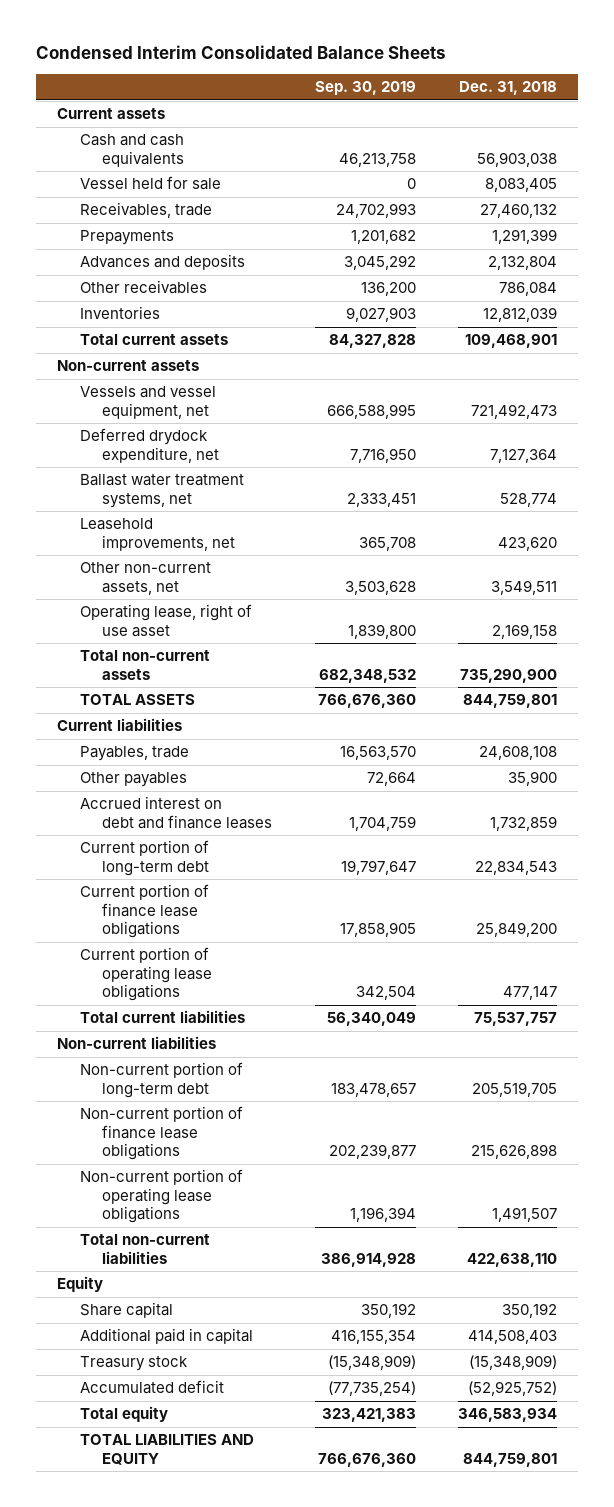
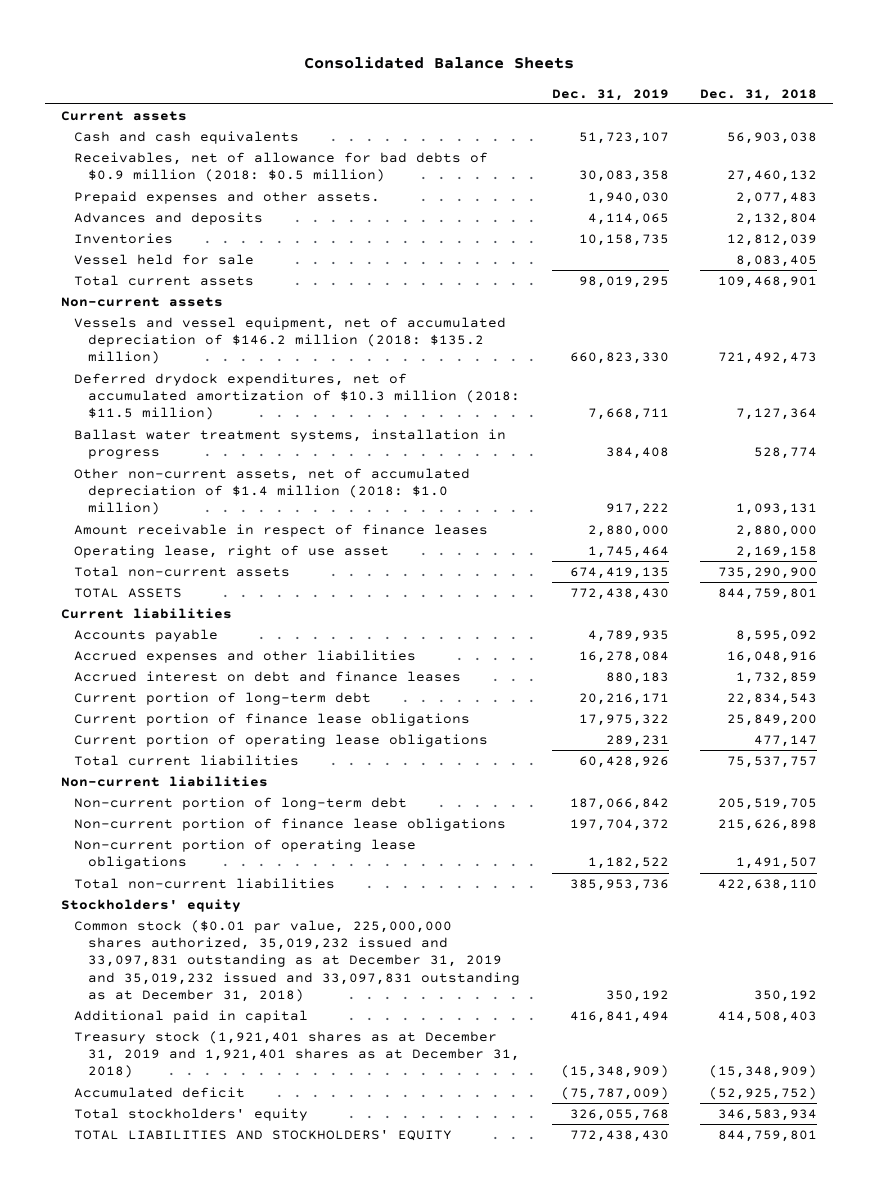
- Condensed Interim Consolidated Balance Sheets
+ Consolidated Balance Sheets
- | Sep. 30, 2019 | Dec. 31, 2018
+ | Dec. 31, 2019 | Dec. 31, 2018
- Receivables, trade | 24,702,993 | 27,460,132
- Prepayments | 1,201,682 | 1,291,399
+ Receivables, net of allowance for bad debts of $0.9 million (2018: $0.5 million) | 30,083,358 | 27,460,132
+ Prepaid expenses and other assets. | 1,940,030 | 2,077,483
- Other receivables | 136,200 | 786,084
moved down: Vessel held for sale | | 8,083,405
- Vessels and vessel equipment, net | 666,588,995 | 721,492,473
- Deferred drydock expenditure, net | 7,716,950 | 7,127,364
- Ballast water treatment systems, net | 2,333,451 | 528,774
- Leasehold improvements, net | 365,708 | 423,620
- Other non-current assets, net | 3,503,628 | 3,549,511
+ Vessels and vessel equipment, net of accumulated depreciation of $146.2 million (2018: $135.2 million) | 660,823,330 | 721,492,473
+ Deferred drydock expenditures, net of accumulated amortization of $10.3 million (2018: $11.5 million) | 7,668,711 | 7,127,364
+ Ballast water treatment systems, installation in progress | 384,408 | 528,774
+ Other non-current assets, net of accumulated depreciation of $1.4 million (2018: $1.0 million) | 917,222 | 1,093,131
+ Amount receivable in respect of finance leases | 2,880,000 | 2,880,000
- Payables, trade | 16,563,570 | 24,608,108
- Other payables | 72,664 | 35,900
+ Accounts payable | 4,789,935 | 8,595,092
+ Accrued expenses and other liabilities | 16,278,084 | 16,048,916
- Equity
- Share capital | 350,192 | 350,192
+ Stockholders' equity
+ Common stock ($0.01 par value, 225,000,000 shares authorized, 35,019,232 issued and 33,097,831 outstanding as at December 31, 2019 and 35,019,232 issued and 33,097,831 outstanding as at December 31, 2018) | 350,192 | 350,192
- Treasury stock | (15,348,909) | (15,348,909)
+ Treasury stock (1,921,401 shares as at December 31, 2019 and 1,921,401 shares as at December 31, 2018) | (15,348,909) | (15,348,909)
- Total equity | 323,421,383 | 346,583,934
- TOTAL LIABILITIES AND EQUITY | 766,676,360 | 844,759,801
+ Total stockholders' equity | 326,055,768 | 346,583,934
+ TOTAL LIABILITIES AND STOCKHOLDERS' EQUITY | 772,438,430 | 844,759,801

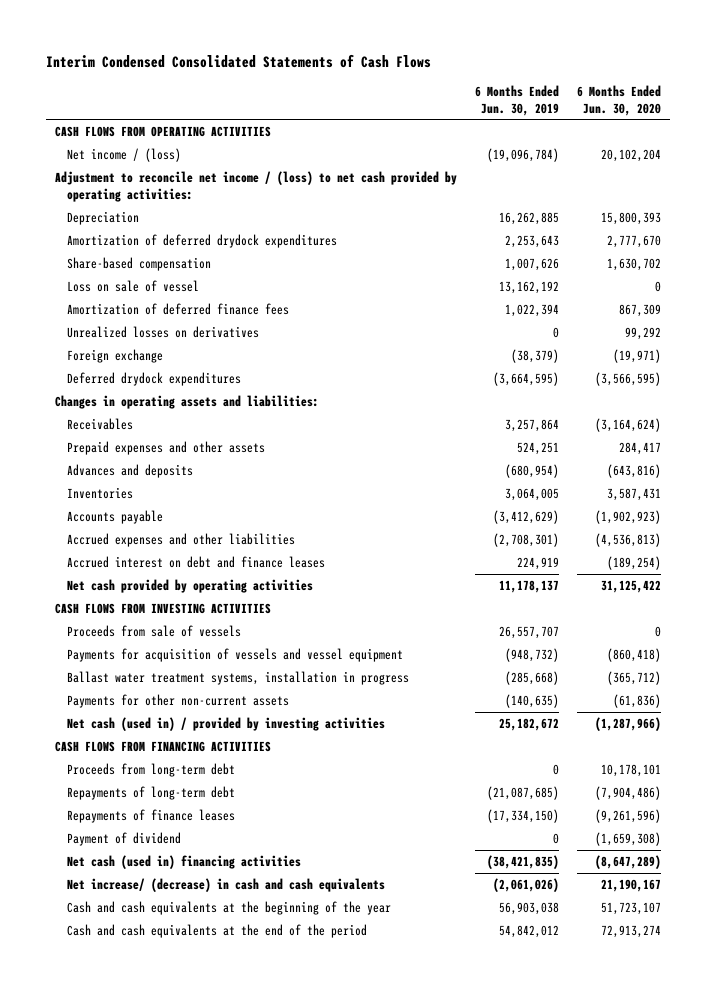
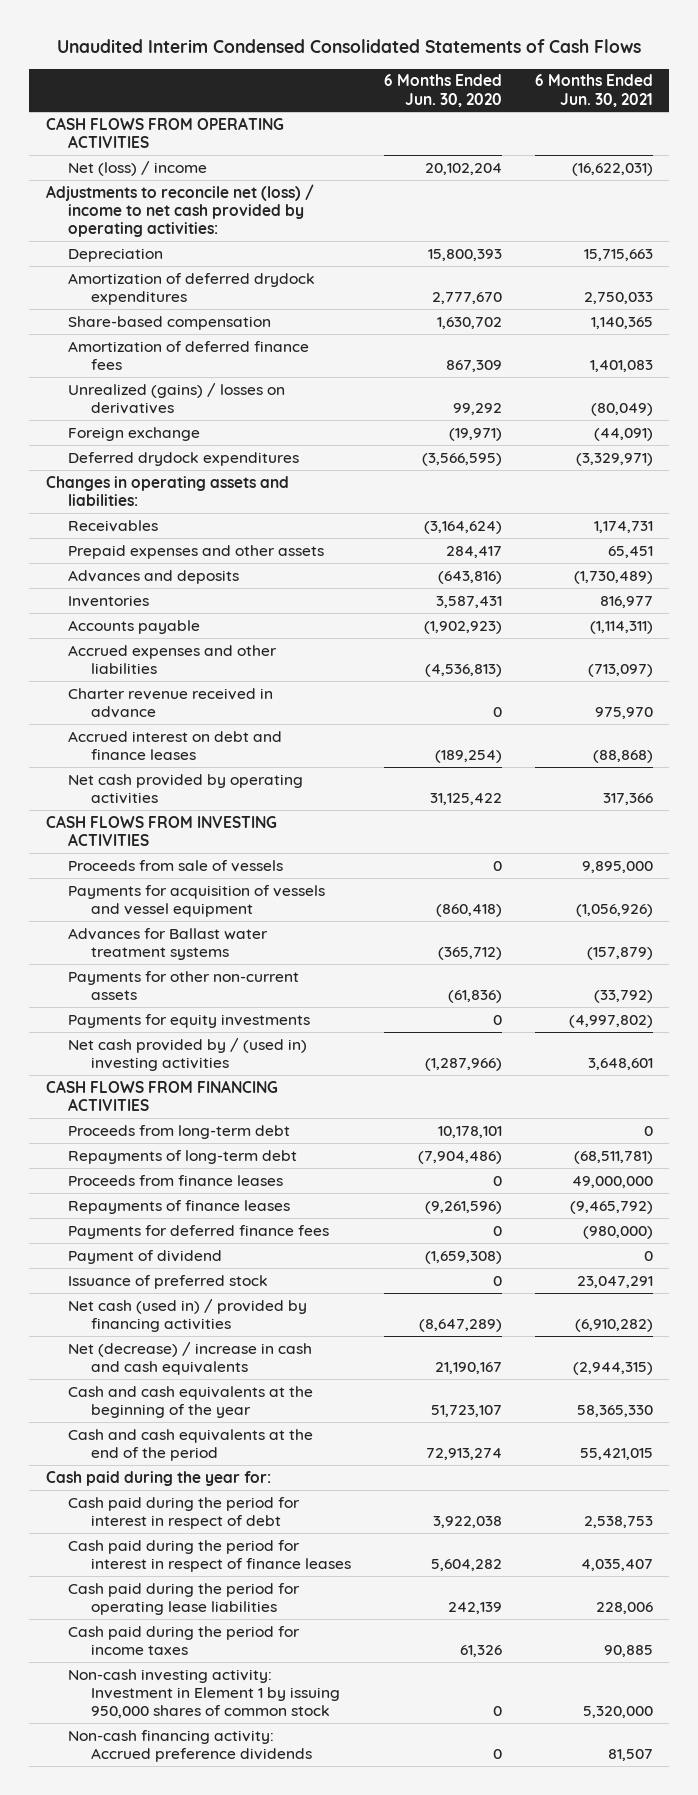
- Interim Condensed Consolidated Statements of Cash Flows
+ Unaudited Interim Condensed Consolidated Statements of Cash Flows
- | 6 Months Ended Jun. 30, 2019 | 6 Months Ended Jun. 30, 2020
+ | 6 Months Ended Jun. 30, 2020 | 6 Months Ended Jun. 30, 2021
- Net income / (loss) | (19,096,784) | 20,102,204
- Adjustment to reconcile net income / (loss) to net cash provided by operating activities:
+ Net (loss) / income | 20,102,204 | (16,622,031)
+ Adjustments to reconcile net (loss) / income to net cash provided by operating activities:
- Loss on sale of vessel | 13,162,192 | 0
- Unrealized losses on derivatives | 0 | 99,292
+ Unrealized (gains) / losses on derivatives | 99,292 | (80,049)
+ Charter revenue received in advance | 0 | 975,970
- Ballast water treatment systems, installation in progress | (285,668) | (365,712)
+ Advances for Ballast water treatment systems | (365,712) | (157,879)
- Net cash (used in) / provided by investing activities | 25,182,672 | (1,287,966)
+ Payments for equity investments | 0 | (4,997,802)
+ Net cash provided by / (used in) investing activities | (1,287,966) | 3,648,601
+ Proceeds from finance leases | 0 | 49,000,000
+ Payments for deferred finance fees | 0 | (980,000)
- Net cash (used in) financing activities | (38,421,835) | (8,647,289)
- Net increase/ (decrease) in cash and cash equivalents | (2,061,026) | 21,190,167
+ Issuance of preferred stock | 0 | 23,047,291
+ Net cash (used in) / provided by financing activities | (8,647,289) | (6,910,282)
+ Net (decrease) / increase in cash and cash equivalents | 21,190,167 | (2,944,315)
+ Cash paid during the year for:
+ Cash paid during the period for interest in respect of debt | 3,922,038 | 2,538,753
+ Cash paid during the period for interest in respect of finance leases | 5,604,282 | 4,035,407
+ Cash paid during the period for operating lease liabilities | 242,139 | 228,006
+ Cash paid during the period for income taxes | 61,326 | 90,885
+ Non-cash investing activity: Investment in Element 1 by issuing 950,000 shares of common stock | 0 | 5,320,000
+ Non-cash financing activity: Accrued preference dividends | 0 | 81,507

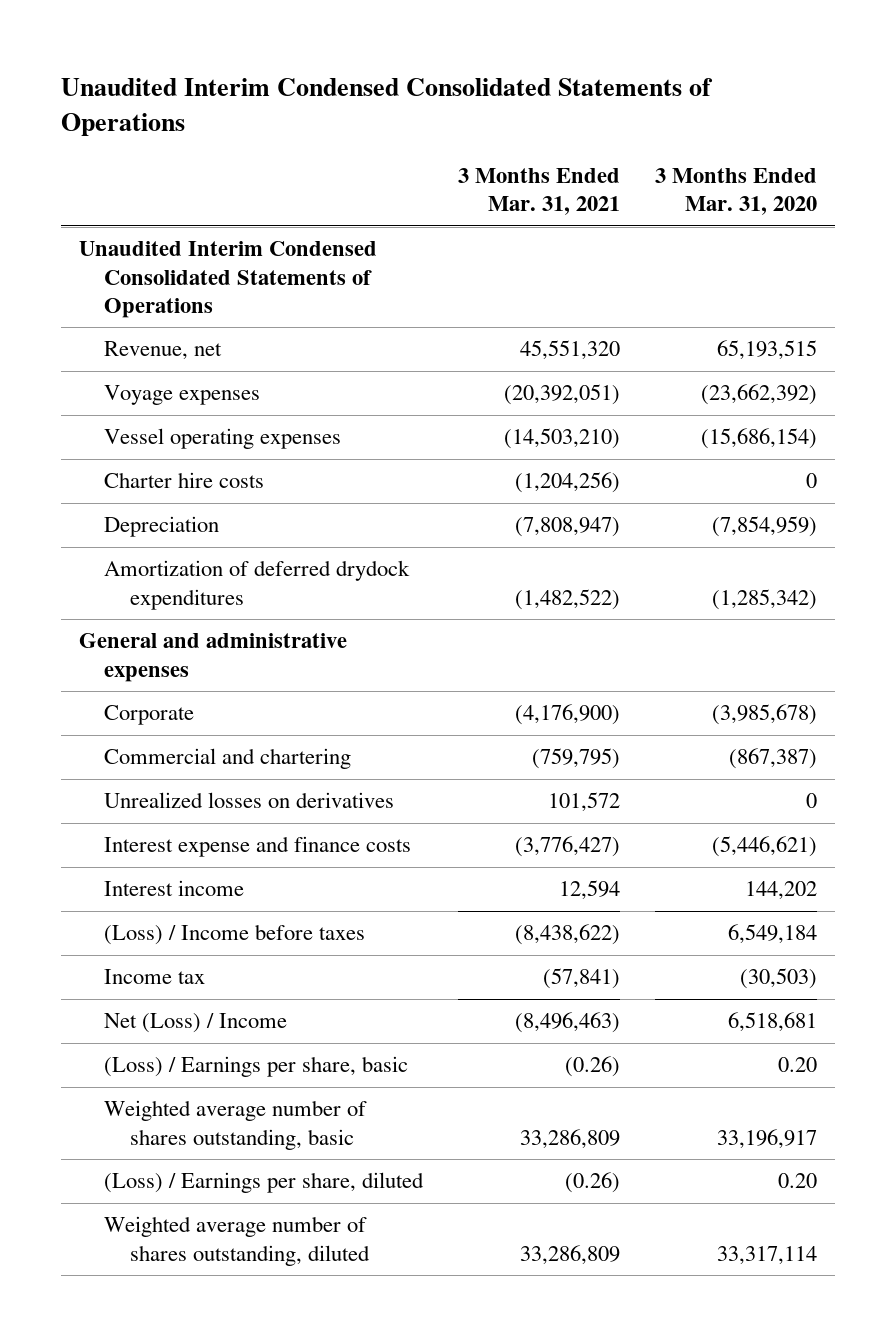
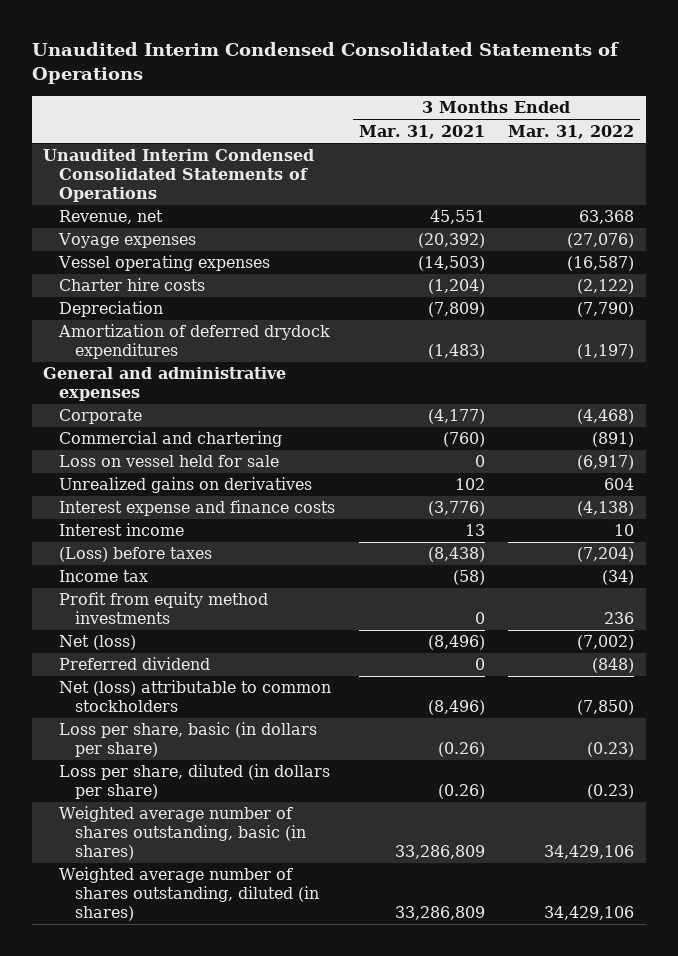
- | 3 Months Ended Mar. 31, 2021 | 3 Months Ended Mar. 31, 2020
+ | 3 Months Ended Mar. 31, 2021 | 3 Months Ended Mar. 31, 2022
- Revenue, net | 45,551,320 | 65,193,515
- Voyage expenses | (20,392,051) | (23,662,392)
- Vessel operating expenses | (14,503,210) | (15,686,154)
- Charter hire costs | (1,204,256) | 0
- Depreciation | (7,808,947) | (7,854,959)
- Amortization of deferred drydock expenditures | (1,482,522) | (1,285,342)
+ Revenue, net | 45,551 | 63,368
+ Voyage expenses | (20,392) | (27,076)
+ Vessel operating expenses | (14,503) | (16,587)
+ Charter hire costs | (1,204) | (2,122)
+ Depreciation | (7,809) | (7,790)
+ Amortization of deferred drydock expenditures | (1,483) | (1,197)
- Corporate | (4,176,900) | (3,985,678)
- Commercial and chartering | (759,795) | (867,387)
- Unrealized losses on derivatives | 101,572 | 0
- Interest expense and finance costs | (3,776,427) | (5,446,621)
- Interest income | 12,594 | 144,202
- (Loss) / Income before taxes | (8,438,622) | 6,549,184
- Income tax | (57,841) | (30,503)
- Net (Loss) / Income | (8,496,463) | 6,518,681
- (Loss) / Earnings per share, basic | (0.26) | 0.20
- Weighted average number of shares outstanding, basic | 33,286,809 | 33,196,917
- (Loss) / Earnings per share, diluted | (0.26) | 0.20
- Weighted average number of shares outstanding, diluted | 33,286,809 | 33,317,114
+ Corporate | (4,177) | (4,468)
+ Commercial and chartering | (760) | (891)
+ Loss on vessel held for sale | 0 | (6,917)
+ Unrealized gains on derivatives | 102 | 604
+ Interest expense and finance costs | (3,776) | (4,138)
+ Interest income | 13 | 10
+ (Loss) before taxes | (8,438) | (7,204)
+ Income tax | (58) | (34)
+ Profit from equity method investments | 0 | 236
+ Net (loss) | (8,496) | (7,002)
+ Preferred dividend | 0 | (848)
+ Net (loss) attributable to common stockholders | (8,496) | (7,850)
+ Loss per share, basic (in dollars per share) | (0.26) | (0.23)
+ Loss per share, diluted (in dollars per share) | (0.26) | (0.23)
+ Weighted average number of shares outstanding, basic (in shares) | 33,286,809 | 34,429,106
+ Weighted average number of shares outstanding, diluted (in shares) | 33,286,809 | 34,429,106

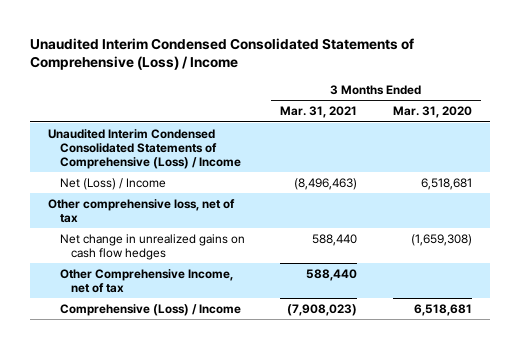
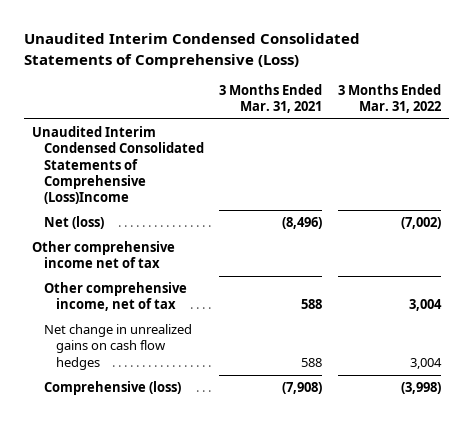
- Unaudited Interim Condensed Consolidated Statements of Comprehensive (Loss) / Income
+ Unaudited Interim Condensed Consolidated Statements of Comprehensive (Loss)
- | 3 Months Ended Mar. 31, 2021 | 3 Months Ended Mar. 31, 2020
+ | 3 Months Ended Mar. 31, 2021 | 3 Months Ended Mar. 31, 2022
- Unaudited Interim Condensed Consolidated Statements of Comprehensive (Loss) / Income
- Net (Loss) / Income | (8,496,463) | 6,518,681
- Other comprehensive loss, net of tax
- Net change in unrealized gains on cash flow hedges | 588,440 | (1,659,308)
- Other Comprehensive Income, net of tax | 588,440 |
- Comprehensive (Loss) / Income | (7,908,023) | 6,518,681
+ Unaudited Interim Condensed Consolidated Statements of Comprehensive (Loss)Income
+ Net (loss) | (8,496) | (7,002)
+ Other comprehensive income net of tax
+ Other comprehensive income, net of tax | 588 | 3,004
+ Net change in unrealized gains on cash flow hedges | 588 | 3,004
+ Comprehensive (loss) | (7,908) | (3,998)

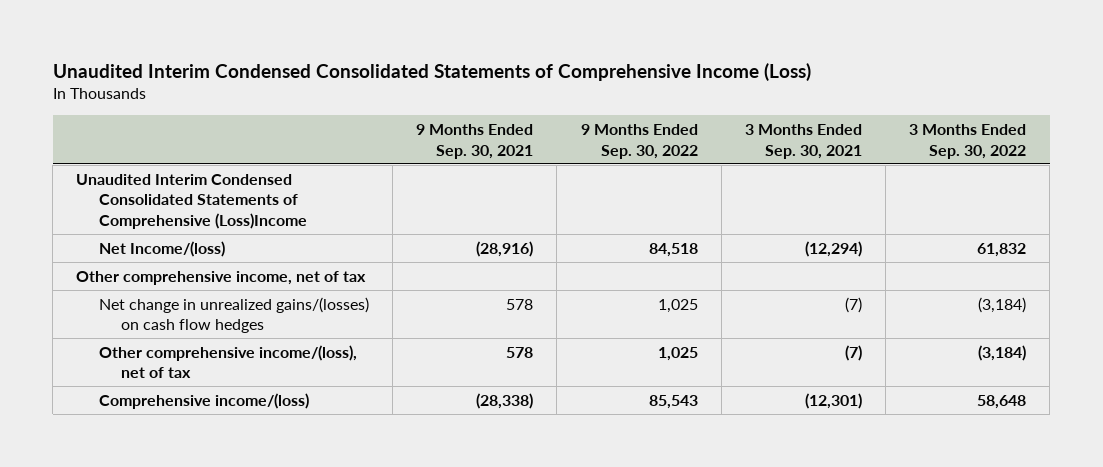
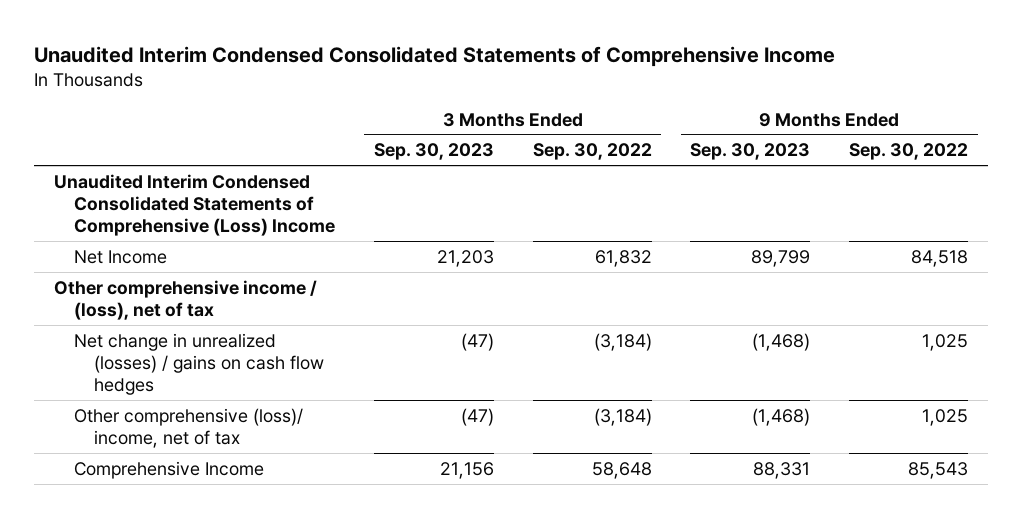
- Unaudited Interim Condensed Consolidated Statements of Comprehensive Income (Loss)
+ Unaudited Interim Condensed Consolidated Statements of Comprehensive Income
- | 9 Months Ended Sep. 30, 2021 | 9 Months Ended Sep. 30, 2022 | 3 Months Ended Sep. 30, 2021 | 3 Months Ended Sep. 30, 2022
+ | 3 Months Ended Sep. 30, 2023 | 3 Months Ended Sep. 30, 2022 | 9 Months Ended Sep. 30, 2023 | 9 Months Ended Sep. 30, 2022
- Unaudited Interim Condensed Consolidated Statements of Comprehensive (Loss)Income
- Net Income/(loss) | (28,916) | 84,518 | (12,294) | 61,832
- Other comprehensive income, net of tax
- Net change in unrealized gains/(losses) on cash flow hedges | 578 | 1,025 | (7) | (3,184)
- Other comprehensive income/(loss), net of tax | 578 | 1,025 | (7) | (3,184)
- Comprehensive income/(loss) | (28,338) | 85,543 | (12,301) | 58,648
+ Unaudited Interim Condensed Consolidated Statements of Comprehensive (Loss) Income
+ Net Income | 21,203 | 61,832 | 89,799 | 84,518
+ Other comprehensive income / (loss), net of tax
+ Net change in unrealized (losses) / gains on cash flow hedges | (47) | (3,184) | (1,468) | 1,025
+ Other comprehensive (loss)/ income, net of tax | (47) | (3,184) | (1,468) | 1,025
+ Comprehensive Income | 21,156 | 58,648 | 88,331 | 85,543

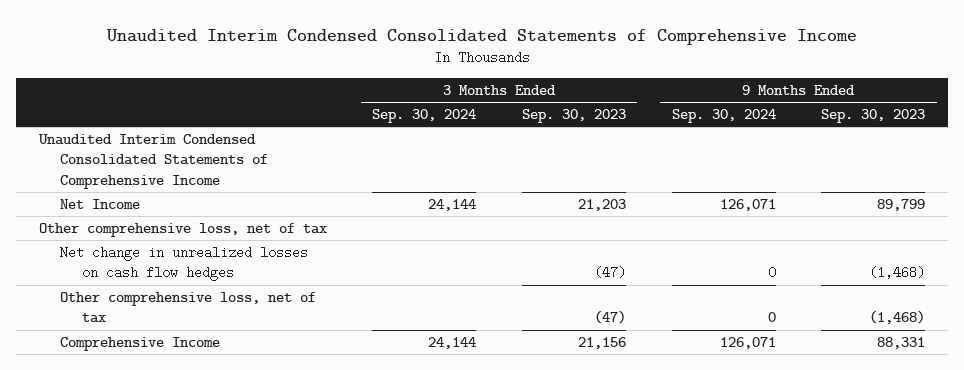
- | 3 Months Ended Sep. 30, 2023 | 3 Months Ended Sep. 30, 2022 | 9 Months Ended Sep. 30, 2023 | 9 Months Ended Sep. 30, 2022
+ | 3 Months Ended Sep. 30, 2024 | 3 Months Ended Sep. 30, 2023 | 9 Months Ended Sep. 30, 2024 | 9 Months Ended Sep. 30, 2023
- Unaudited Interim Condensed Consolidated Statements of Comprehensive (Loss) Income
+ Unaudited Interim Condensed Consolidated Statements of Comprehensive Income
- Other comprehensive income / (loss), net of tax
- Net change in unrealized (losses) / gains on cash flow hedges | (47) | (3,184) | (1,468) | 1,025
- Other comprehensive (loss)/ income, net of tax | (47) | (3,184) | (1,468) | 1,025
+ Other comprehensive loss, net of tax
+ Net change in unrealized losses on cash flow hedges | | (47) | 0 | (1,468)
+ Other comprehensive loss, net of tax | | (47) | 0 | (1,468)

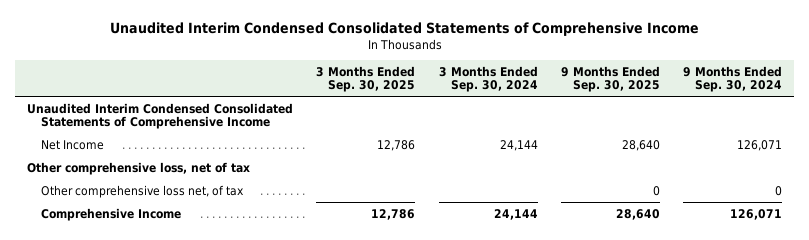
- | 3 Months Ended Sep. 30, 2024 | 3 Months Ended Sep. 30, 2023 | 9 Months Ended Sep. 30, 2024 | 9 Months Ended Sep. 30, 2023
+ | 3 Months Ended Sep. 30, 2025 | 3 Months Ended Sep. 30, 2024 | 9 Months Ended Sep. 30, 2025 | 9 Months Ended Sep. 30, 2024
- Net change in unrealized losses on cash flow hedges | | (47) | 0 | (1,468)
- Other comprehensive loss, net of tax | | (47) | 0 | (1,468)
+ Other comprehensive loss net, of tax | | | 0 | 0

